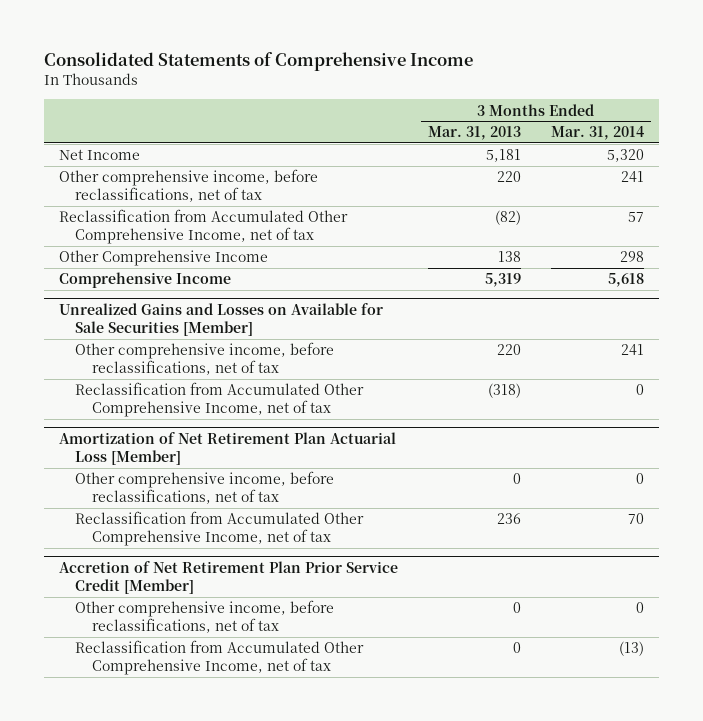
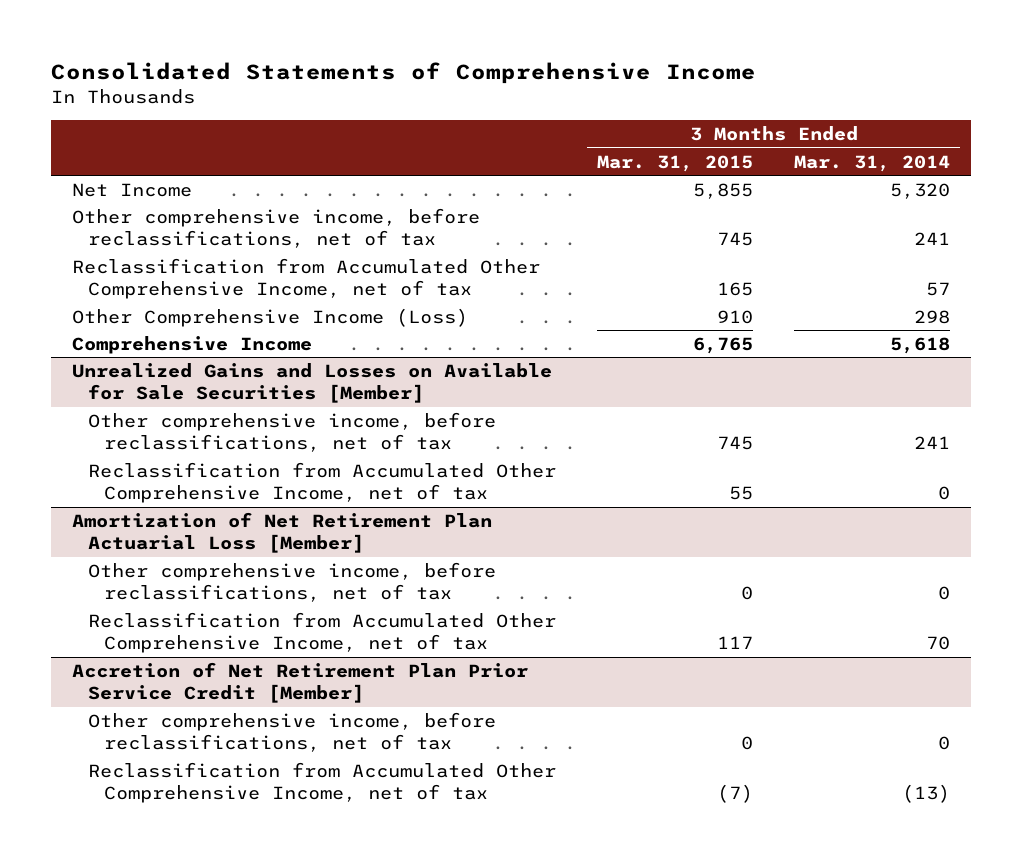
- | 3 Months Ended Mar. 31, 2013 | 3 Months Ended Mar. 31, 2014
+ | 3 Months Ended Mar. 31, 2015 | 3 Months Ended Mar. 31, 2014
- Other Comprehensive Income | 138 | 298
+ Other Comprehensive Income (Loss) | 910 | 298

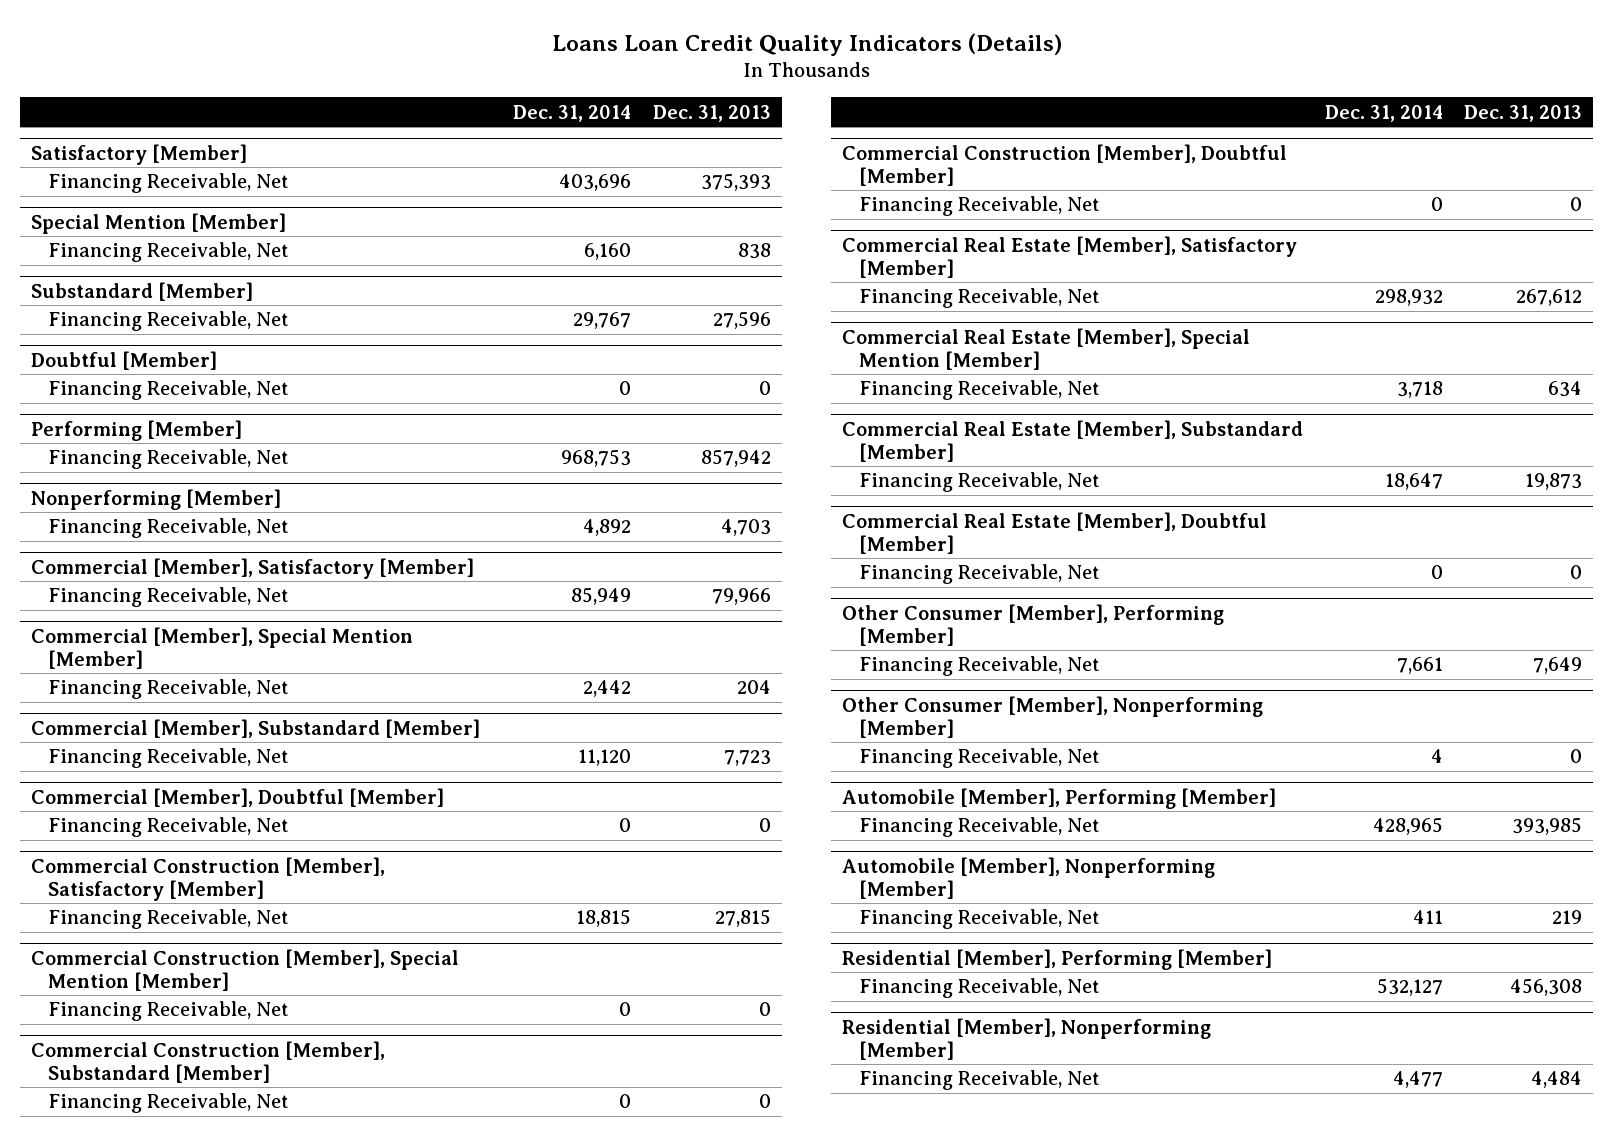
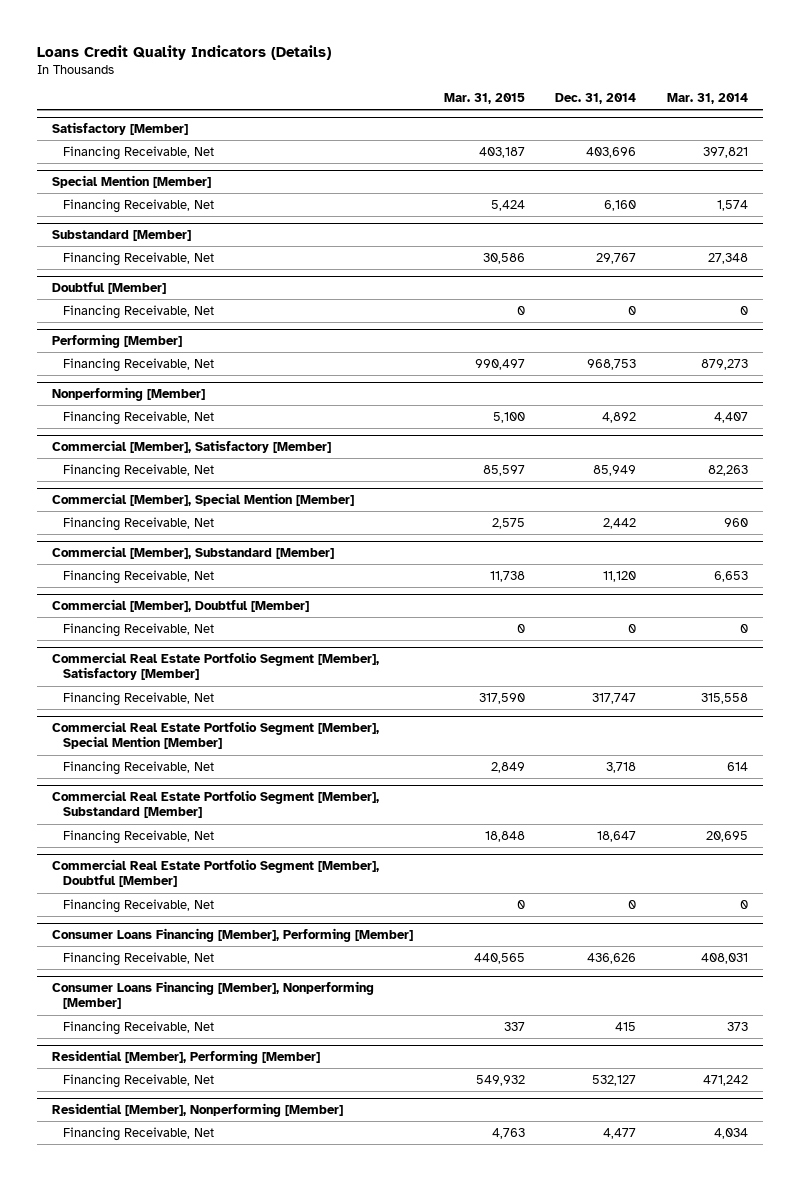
- Loans Loan Credit Quality Indicators (Details)
+ Loans Credit Quality Indicators (Details)
- | Dec. 31, 2014 | Dec. 31, 2013
+ | Mar. 31, 2015 | Dec. 31, 2014 | Mar. 31, 2014
- Commercial Construction [Member], Satisfactory [Member]
- Financing Receivable, Net | 18,815 | 27,815
- Commercial Construction [Member], Special Mention [Member]
- Financing Receivable, Net | 0 | 0
- Commercial Construction [Member], Substandard [Member]
- Financing Receivable, Net | 0 | 0
- Commercial Construction [Member], Doubtful [Member]
- Financing Receivable, Net | 0 | 0
- Commercial Real Estate [Member], Satisfactory [Member]
- Financing Receivable, Net | 298,932 | 267,612
- Commercial Real Estate [Member], Special Mention [Member]
+ Commercial Real Estate Portfolio Segment [Member], Satisfactory [Member]
+ Financing Receivable, Net | 317,590 | 317,747 | 315,558
+ Commercial Real Estate Portfolio Segment [Member], Special Mention [Member]
- Commercial Real Estate [Member], Substandard [Member]
+ Commercial Real Estate Portfolio Segment [Member], Substandard [Member]
- Commercial Real Estate [Member], Doubtful [Member]
+ Commercial Real Estate Portfolio Segment [Member], Doubtful [Member]
- Other Consumer [Member], Performing [Member]
- Financing Receivable, Net | 7,661 | 7,649
- Other Consumer [Member], Nonperforming [Member]
- Financing Receivable, Net | 4 | 0
- Automobile [Member], Performing [Member]
- Financing Receivable, Net | 428,965 | 393,985
- Automobile [Member], Nonperforming [Member]
- Financing Receivable, Net | 411 | 219
+ Consumer Loans Financing [Member], Performing [Member]
+ Financing Receivable, Net | 440,565 | 436,626 | 408,031
+ Consumer Loans Financing [Member], Nonperforming [Member]
+ Financing Receivable, Net | 337 | 415 | 373

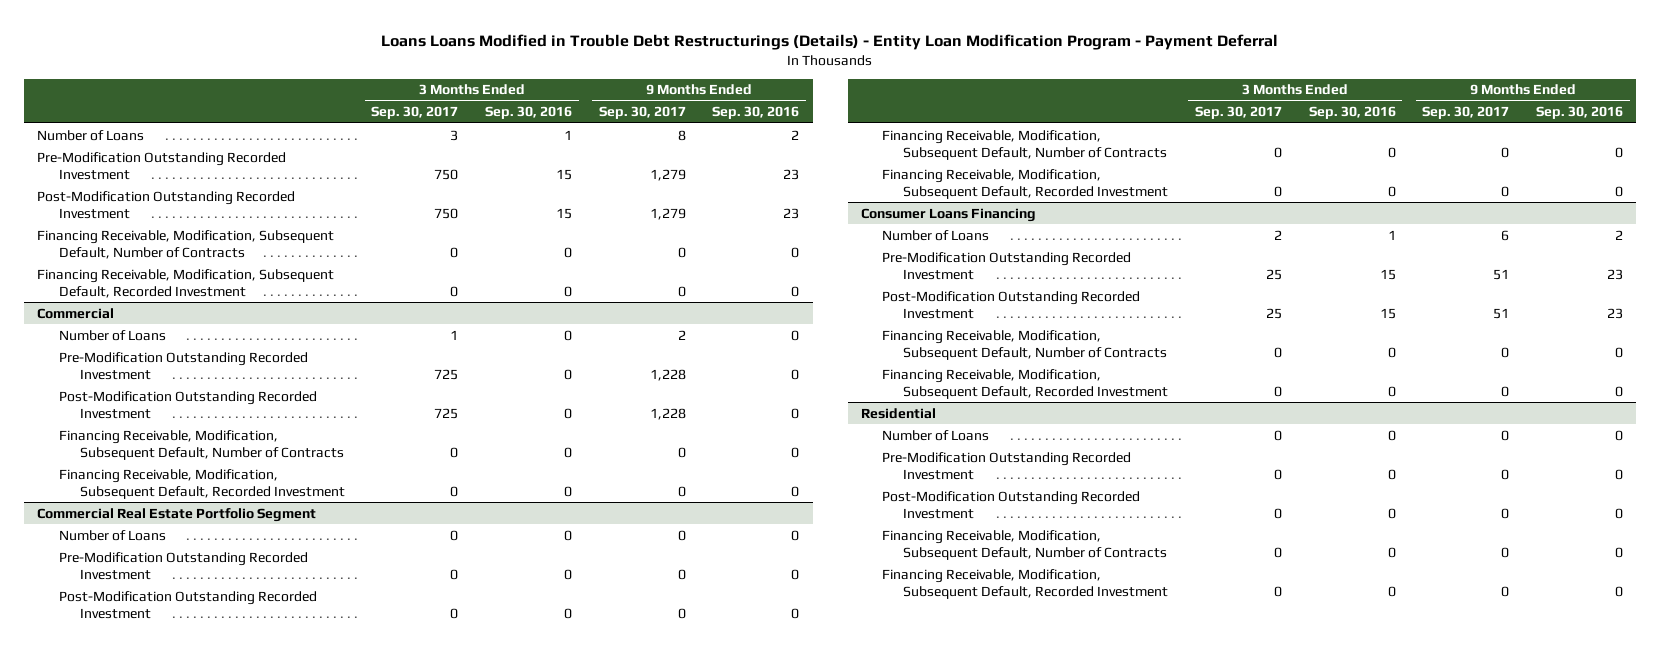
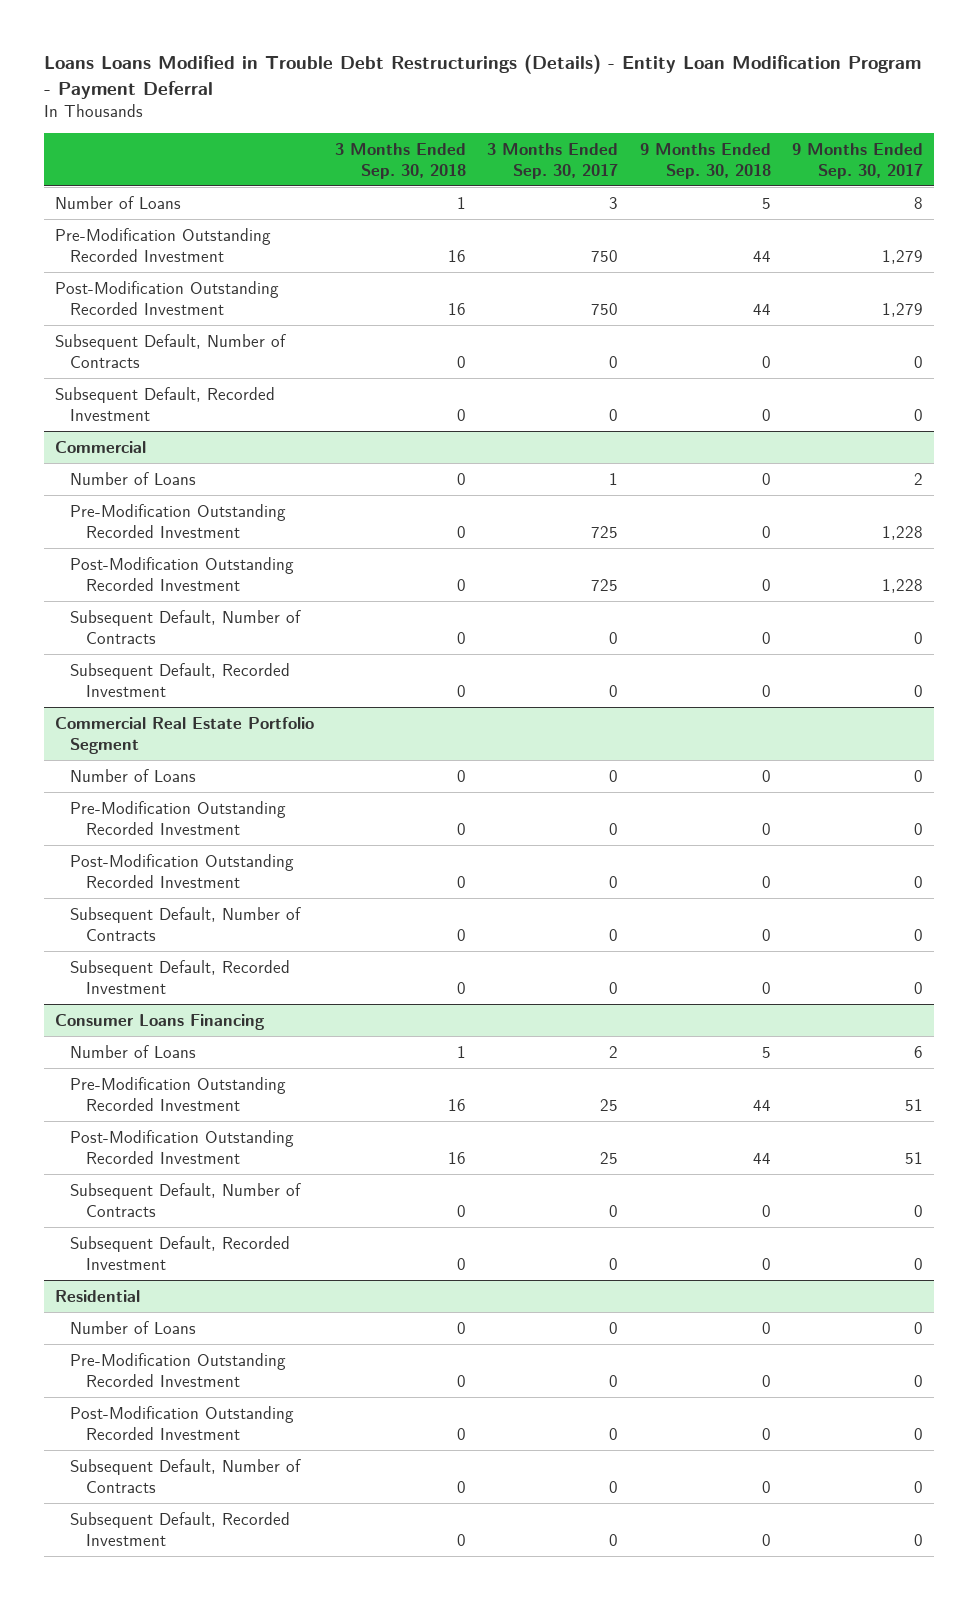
- | 3 Months Ended Sep. 30, 2017 | 3 Months Ended Sep. 30, 2016 | 9 Months Ended Sep. 30, 2017 | 9 Months Ended Sep. 30, 2016
+ | 3 Months Ended Sep. 30, 2018 | 3 Months Ended Sep. 30, 2017 | 9 Months Ended Sep. 30, 2018 | 9 Months Ended Sep. 30, 2017
- Financing Receivable, Modification, Subsequent Default, Number of Contracts | 0 | 0 | 0 | 0
- Financing Receivable, Modification, Subsequent Default, Recorded Investment | 0 | 0 | 0 | 0
+ Subsequent Default, Number of Contracts | 0 | 0 | 0 | 0
+ Subsequent Default, Recorded Investment | 0 | 0 | 0 | 0
@ Commercial
- Financing Receivable, Modification, Subsequent Default, Number of Contracts | 0 | 0 | 0 | 0
- Financing Receivable, Modification, Subsequent Default, Recorded Investment | 0 | 0 | 0 | 0
+ Subsequent Default, Number of Contracts | 0 | 0 | 0 | 0
+ Subsequent Default, Recorded Investment | 0 | 0 | 0 | 0
@ Commercial Real Estate Portfolio Segment
- Financing Receivable, Modification, Subsequent Default, Number of Contracts | 0 | 0 | 0 | 0
- Financing Receivable, Modification, Subsequent Default, Recorded Investment | 0 | 0 | 0 | 0
+ Subsequent Default, Number of Contracts | 0 | 0 | 0 | 0
+ Subsequent Default, Recorded Investment | 0 | 0 | 0 | 0
@ Consumer Loans Financing
- Financing Receivable, Modification, Subsequent Default, Number of Contracts | 0 | 0 | 0 | 0
- Financing Receivable, Modification, Subsequent Default, Recorded Investment | 0 | 0 | 0 | 0
+ Subsequent Default, Number of Contracts | 0 | 0 | 0 | 0
+ Subsequent Default, Recorded Investment | 0 | 0 | 0 | 0
@ Residential
- Financing Receivable, Modification, Subsequent Default, Number of Contracts | 0 | 0 | 0 | 0
- Financing Receivable, Modification, Subsequent Default, Recorded Investment | 0 | 0 | 0 | 0
+ Subsequent Default, Number of Contracts | 0 | 0 | 0 | 0
+ Subsequent Default, Recorded Investment | 0 | 0 | 0 | 0

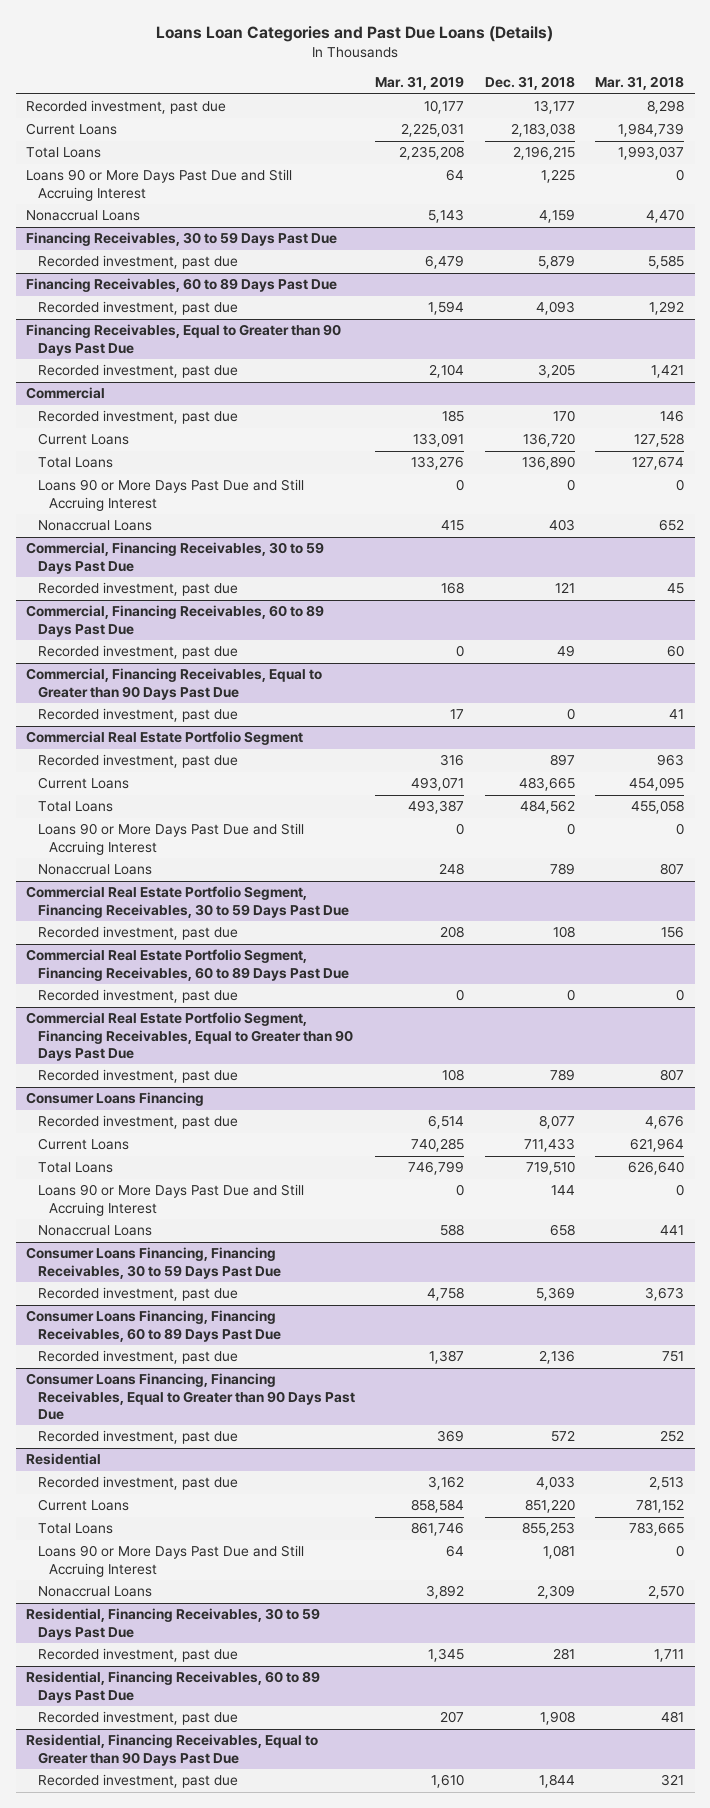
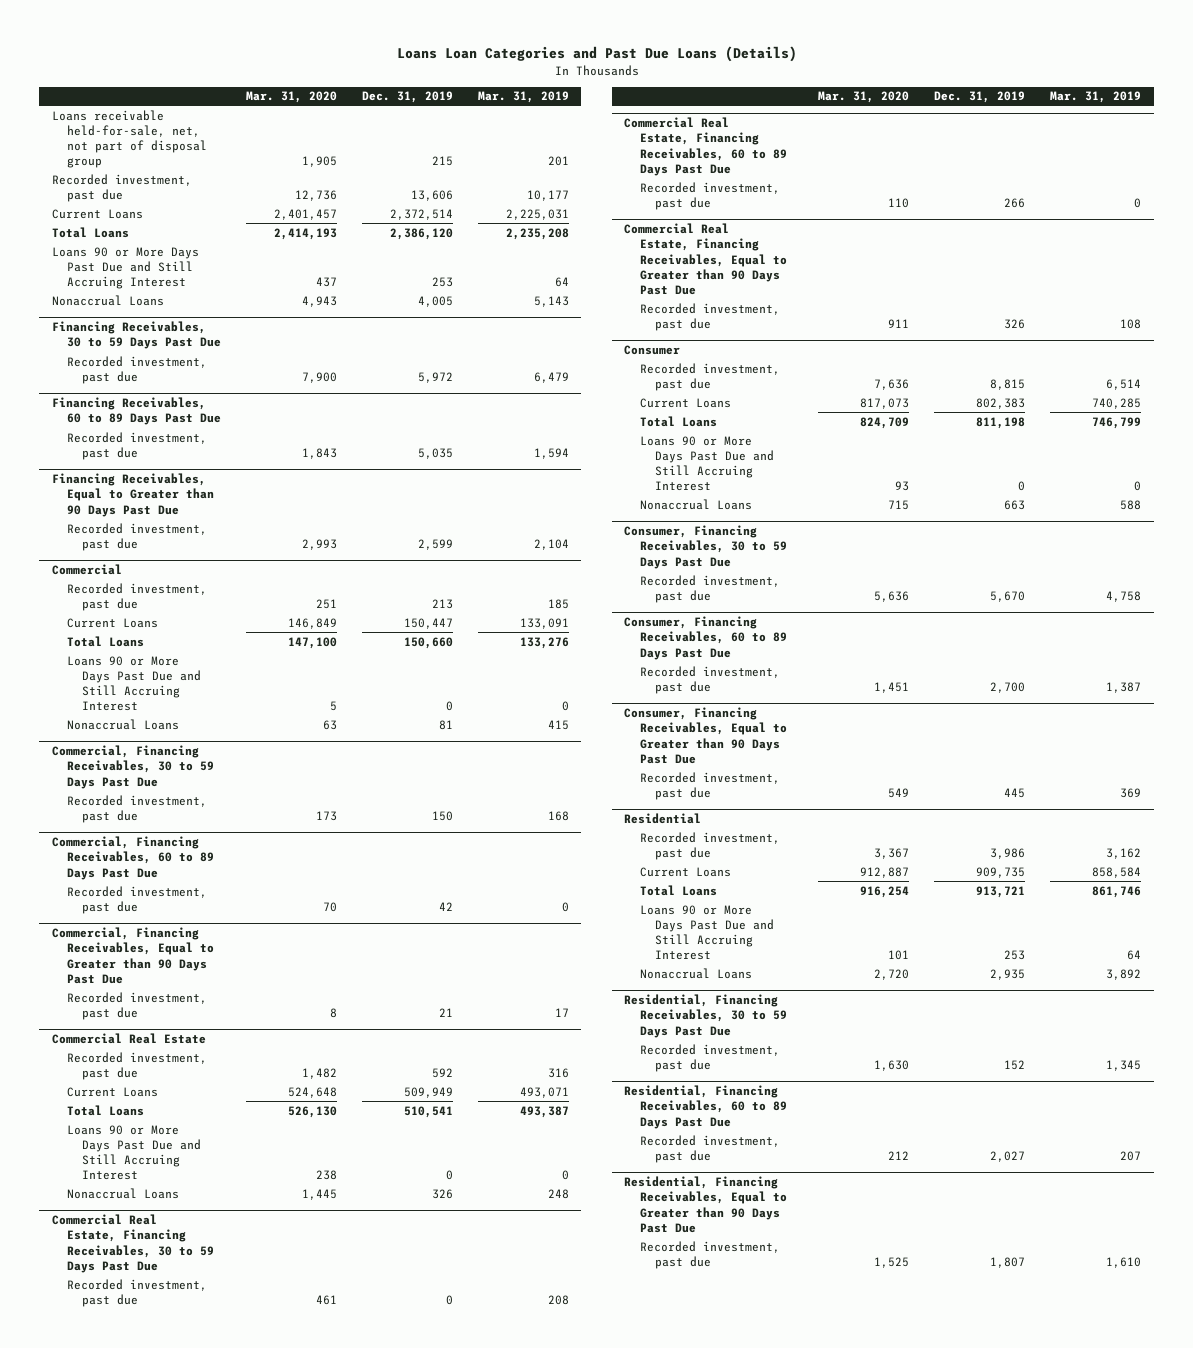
- | Mar. 31, 2019 | Dec. 31, 2018 | Mar. 31, 2018
+ | Mar. 31, 2020 | Dec. 31, 2019 | Mar. 31, 2019
+ Loans receivable held-for-sale, net, not part of disposal group | 1,905 | 215 | 201
- Commercial Real Estate Portfolio Segment
+ Commercial Real Estate
- Commercial Real Estate Portfolio Segment, Financing Receivables, 30 to 59 Days Past Due
+ Commercial Real Estate, Financing Receivables, 30 to 59 Days Past Due
- Commercial Real Estate Portfolio Segment, Financing Receivables, 60 to 89 Days Past Due
+ Commercial Real Estate, Financing Receivables, 60 to 89 Days Past Due
- Commercial Real Estate Portfolio Segment, Financing Receivables, Equal to Greater than 90 Days Past Due
+ Commercial Real Estate, Financing Receivables, Equal to Greater than 90 Days Past Due
- Consumer Loans Financing
+ Consumer
- Consumer Loans Financing, Financing Receivables, 30 to 59 Days Past Due
+ Consumer, Financing Receivables, 30 to 59 Days Past Due
- Consumer Loans Financing, Financing Receivables, 60 to 89 Days Past Due
+ Consumer, Financing Receivables, 60 to 89 Days Past Due
- Consumer Loans Financing, Financing Receivables, Equal to Greater than 90 Days Past Due
+ Consumer, Financing Receivables, Equal to Greater than 90 Days Past Due

